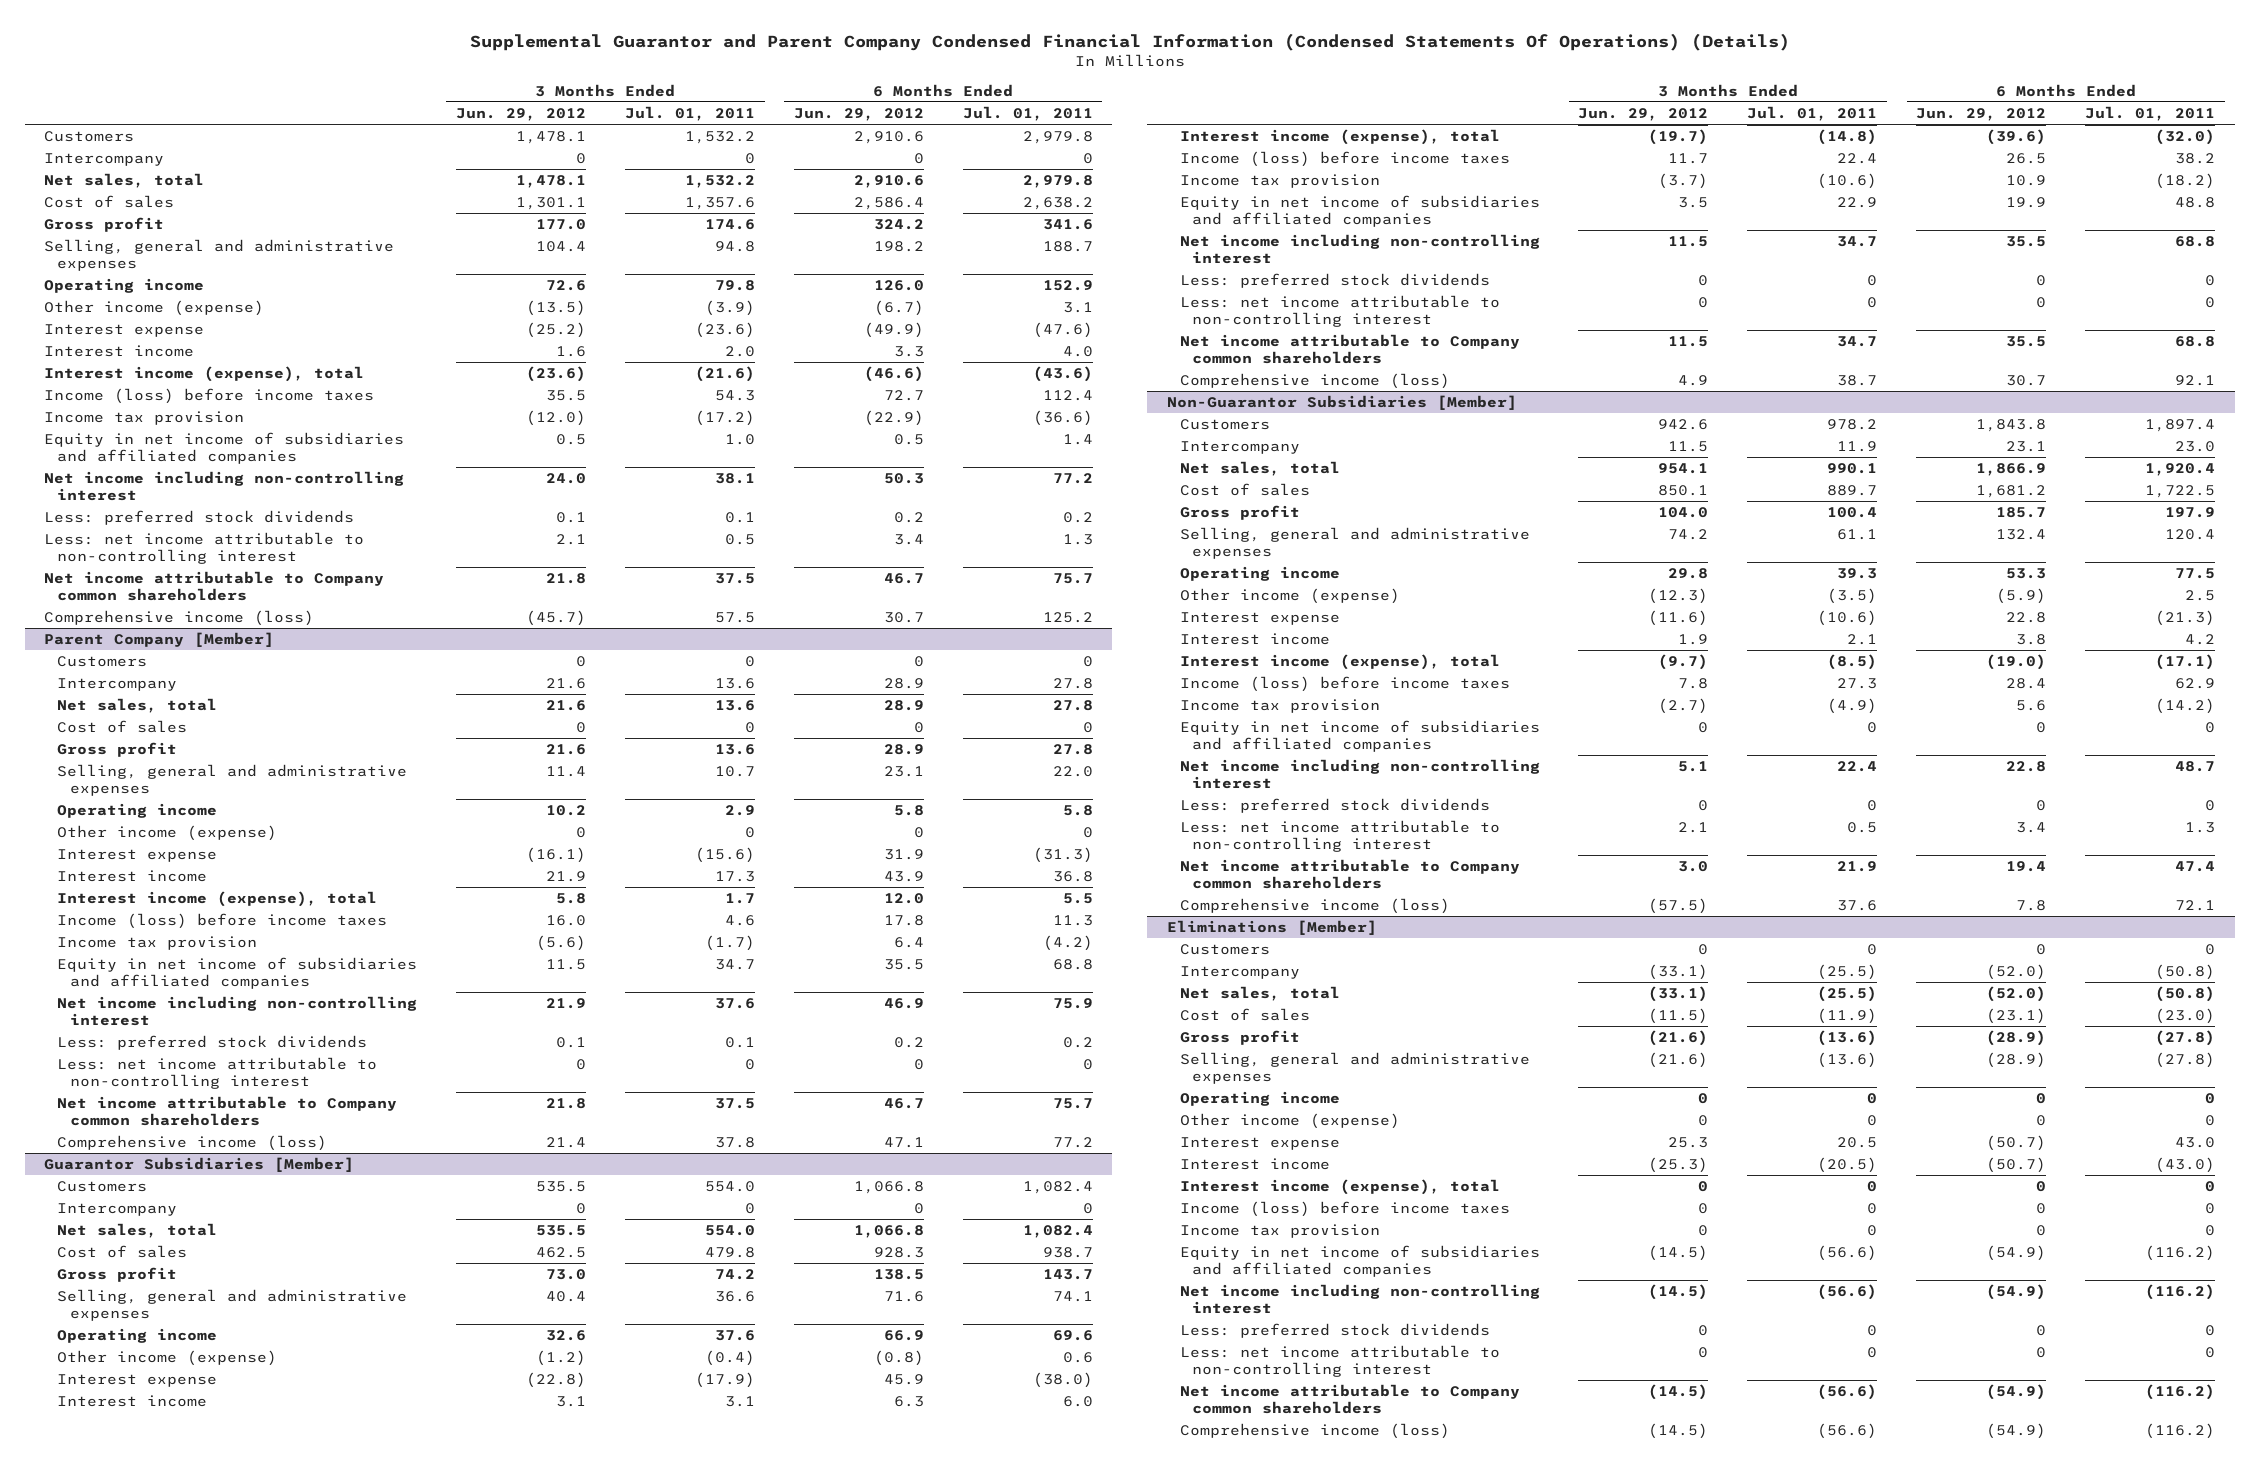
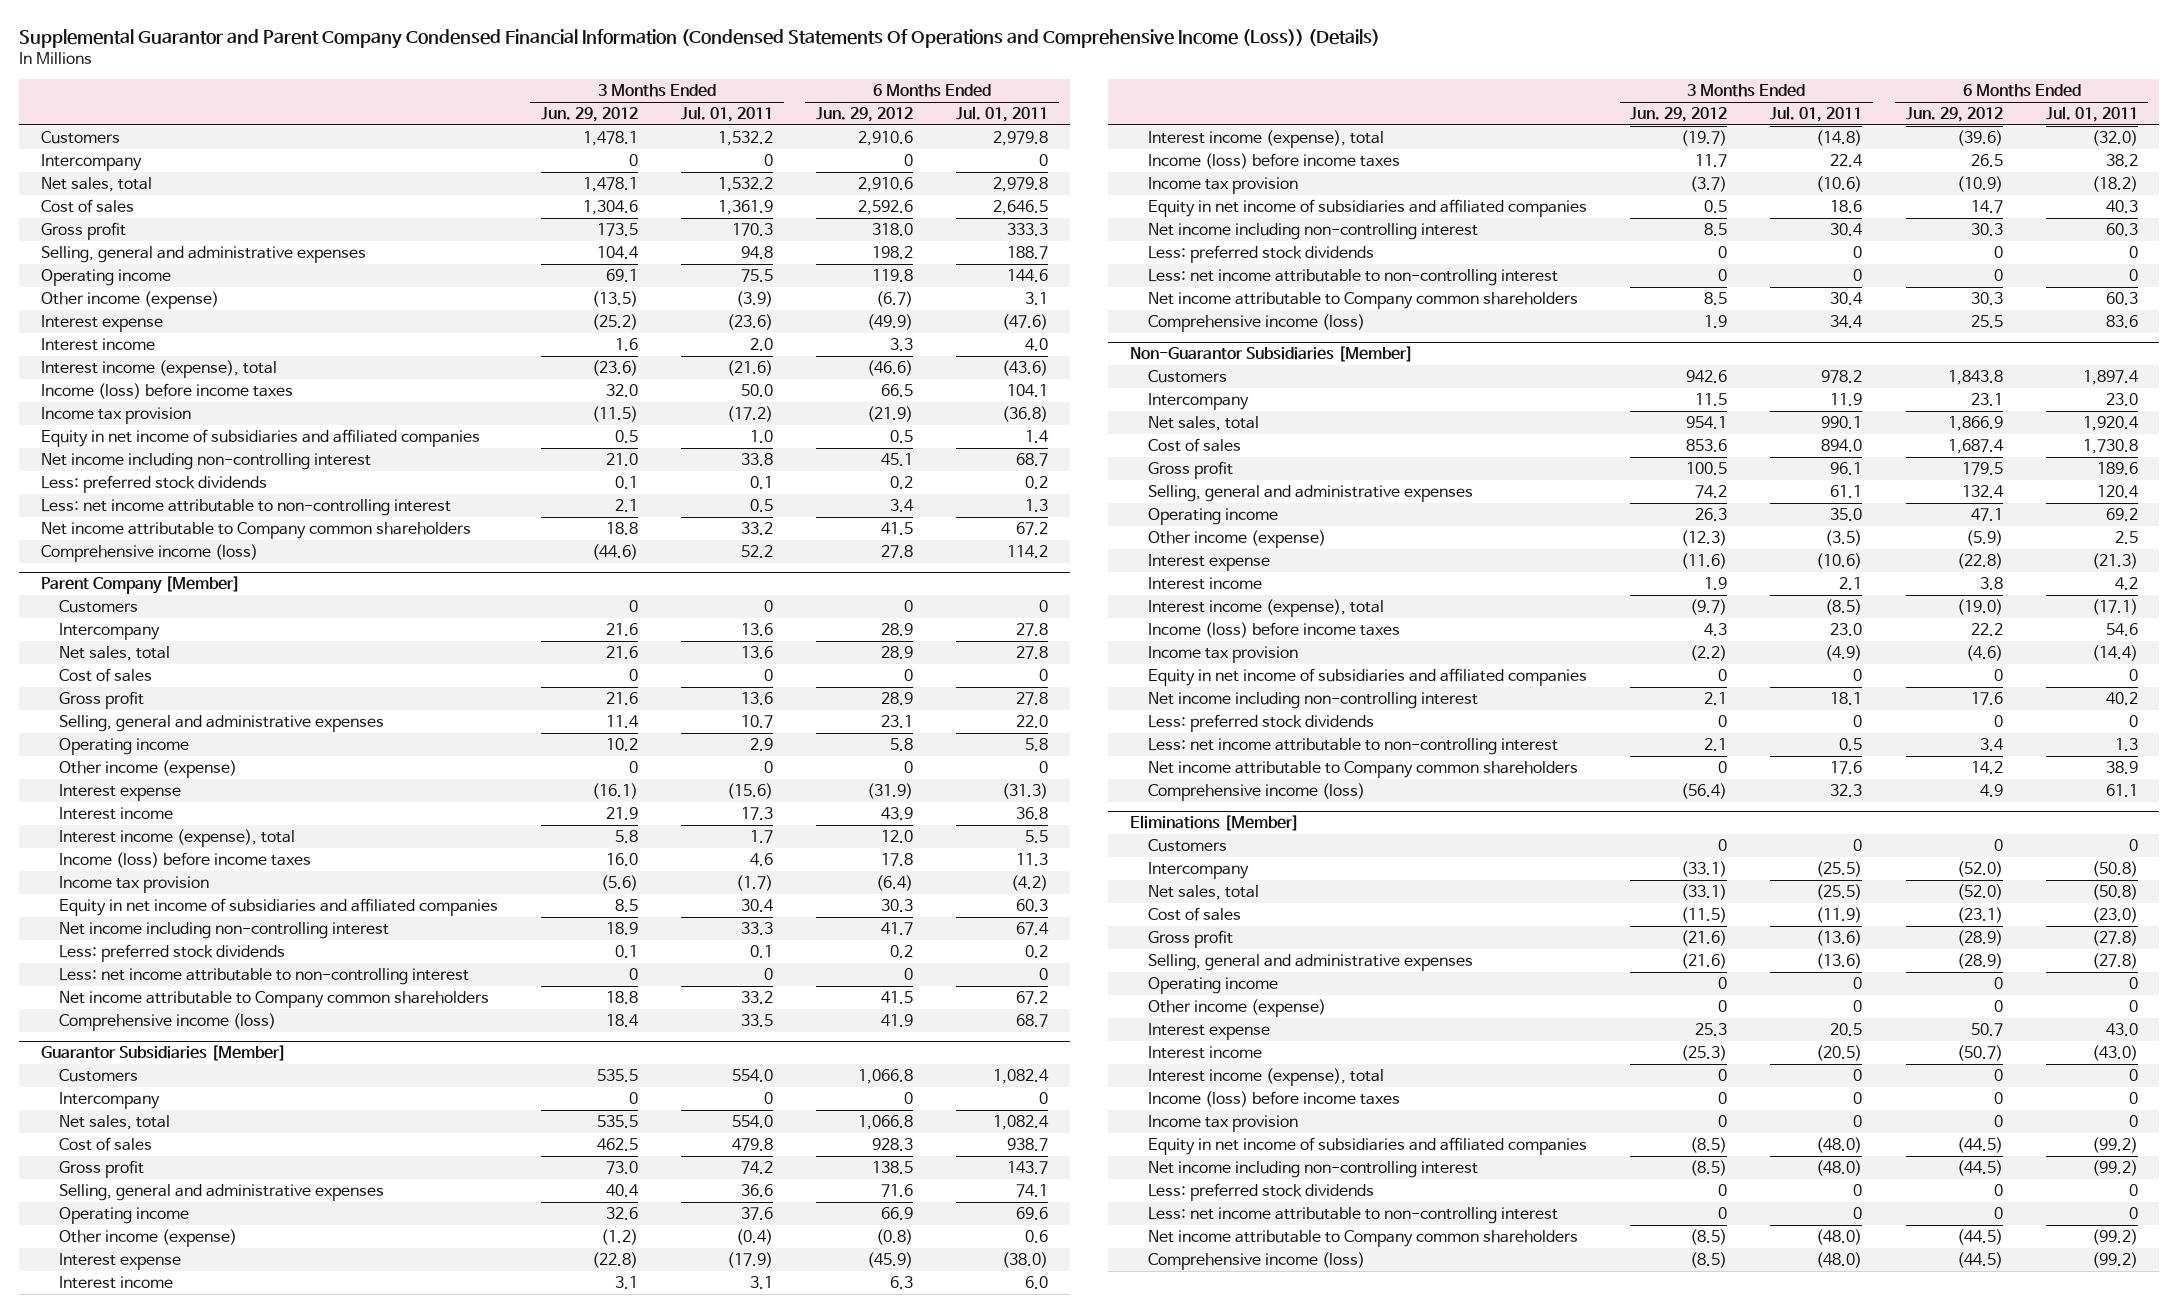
- Supplemental Guarantor and Parent Company Condensed Financial Information (Condensed Statements Of Operations) (Details)
+ Supplemental Guarantor and Parent Company Condensed Financial Information (Condensed Statements Of Operations and Comprehensive Income (Loss)) (Details)
- Cost of sales | 1,301.1 | 1,357.6 | 2,586.4 | 2,638.2
- Gross profit | 177.0 | 174.6 | 324.2 | 341.6
+ Cost of sales | 1,304.6 | 1,361.9 | 2,592.6 | 2,646.5
+ Gross profit | 173.5 | 170.3 | 318.0 | 333.3
- Operating income | 72.6 | 79.8 | 126.0 | 152.9
+ Operating income | 69.1 | 75.5 | 119.8 | 144.6
- Income (loss) before income taxes | 35.5 | 54.3 | 72.7 | 112.4
- Income tax provision | (12.0) | (17.2) | (22.9) | (36.6)
+ Income (loss) before income taxes | 32.0 | 50.0 | 66.5 | 104.1
+ Income tax provision | (11.5) | (17.2) | (21.9) | (36.8)
- Net income including non-controlling interest | 24.0 | 38.1 | 50.3 | 77.2
+ Net income including non-controlling interest | 21.0 | 33.8 | 45.1 | 68.7
- Net income attributable to Company common shareholders | 21.8 | 37.5 | 46.7 | 75.7
- Comprehensive income (loss) | (45.7) | 57.5 | 30.7 | 125.2
+ Net income attributable to Company common shareholders | 18.8 | 33.2 | 41.5 | 67.2
+ Comprehensive income (loss) | (44.6) | 52.2 | 27.8 | 114.2
@ Parent Company [Member]
- Interest expense | (16.1) | (15.6) | 31.9 | (31.3)
+ Interest expense | (16.1) | (15.6) | (31.9) | (31.3)
- Income tax provision | (5.6) | (1.7) | 6.4 | (4.2)
- Equity in net income of subsidiaries and affiliated companies | 11.5 | 34.7 | 35.5 | 68.8
- Net income including non-controlling interest | 21.9 | 37.6 | 46.9 | 75.9
+ Income tax provision | (5.6) | (1.7) | (6.4) | (4.2)
+ Equity in net income of subsidiaries and affiliated companies | 8.5 | 30.4 | 30.3 | 60.3
+ Net income including non-controlling interest | 18.9 | 33.3 | 41.7 | 67.4
- Net income attributable to Company common shareholders | 21.8 | 37.5 | 46.7 | 75.7
- Comprehensive income (loss) | 21.4 | 37.8 | 47.1 | 77.2
+ Net income attributable to Company common shareholders | 18.8 | 33.2 | 41.5 | 67.2
+ Comprehensive income (loss) | 18.4 | 33.5 | 41.9 | 68.7
@ Guarantor Subsidiaries [Member]
- Interest expense | (22.8) | (17.9) | 45.9 | (38.0)
+ Interest expense | (22.8) | (17.9) | (45.9) | (38.0)
- Income tax provision | (3.7) | (10.6) | 10.9 | (18.2)
- Equity in net income of subsidiaries and affiliated companies | 3.5 | 22.9 | 19.9 | 48.8
- Net income including non-controlling interest | 11.5 | 34.7 | 35.5 | 68.8
+ Income tax provision | (3.7) | (10.6) | (10.9) | (18.2)
+ Equity in net income of subsidiaries and affiliated companies | 0.5 | 18.6 | 14.7 | 40.3
+ Net income including non-controlling interest | 8.5 | 30.4 | 30.3 | 60.3
- Net income attributable to Company common shareholders | 11.5 | 34.7 | 35.5 | 68.8
- Comprehensive income (loss) | 4.9 | 38.7 | 30.7 | 92.1
+ Net income attributable to Company common shareholders | 8.5 | 30.4 | 30.3 | 60.3
+ Comprehensive income (loss) | 1.9 | 34.4 | 25.5 | 83.6
@ Non-Guarantor Subsidiaries [Member]
- Cost of sales | 850.1 | 889.7 | 1,681.2 | 1,722.5
- Gross profit | 104.0 | 100.4 | 185.7 | 197.9
+ Cost of sales | 853.6 | 894.0 | 1,687.4 | 1,730.8
+ Gross profit | 100.5 | 96.1 | 179.5 | 189.6
- Operating income | 29.8 | 39.3 | 53.3 | 77.5
+ Operating income | 26.3 | 35.0 | 47.1 | 69.2
- Interest expense | (11.6) | (10.6) | 22.8 | (21.3)
+ Interest expense | (11.6) | (10.6) | (22.8) | (21.3)
- Income (loss) before income taxes | 7.8 | 27.3 | 28.4 | 62.9
- Income tax provision | (2.7) | (4.9) | 5.6 | (14.2)
+ Income (loss) before income taxes | 4.3 | 23.0 | 22.2 | 54.6
+ Income tax provision | (2.2) | (4.9) | (4.6) | (14.4)
- Net income including non-controlling interest | 5.1 | 22.4 | 22.8 | 48.7
+ Net income including non-controlling interest | 2.1 | 18.1 | 17.6 | 40.2
- Net income attributable to Company common shareholders | 3.0 | 21.9 | 19.4 | 47.4
- Comprehensive income (loss) | (57.5) | 37.6 | 7.8 | 72.1
+ Net income attributable to Company common shareholders | 0 | 17.6 | 14.2 | 38.9
+ Comprehensive income (loss) | (56.4) | 32.3 | 4.9 | 61.1
@ Eliminations [Member]
- Interest expense | 25.3 | 20.5 | (50.7) | 43.0
+ Interest expense | 25.3 | 20.5 | 50.7 | 43.0
- Equity in net income of subsidiaries and affiliated companies | (14.5) | (56.6) | (54.9) | (116.2)
- Net income including non-controlling interest | (14.5) | (56.6) | (54.9) | (116.2)
+ Equity in net income of subsidiaries and affiliated companies | (8.5) | (48.0) | (44.5) | (99.2)
+ Net income including non-controlling interest | (8.5) | (48.0) | (44.5) | (99.2)
- Net income attributable to Company common shareholders | (14.5) | (56.6) | (54.9) | (116.2)
- Comprehensive income (loss) | (14.5) | (56.6) | (54.9) | (116.2)
+ Net income attributable to Company common shareholders | (8.5) | (48.0) | (44.5) | (99.2)
+ Comprehensive income (loss) | (8.5) | (48.0) | (44.5) | (99.2)

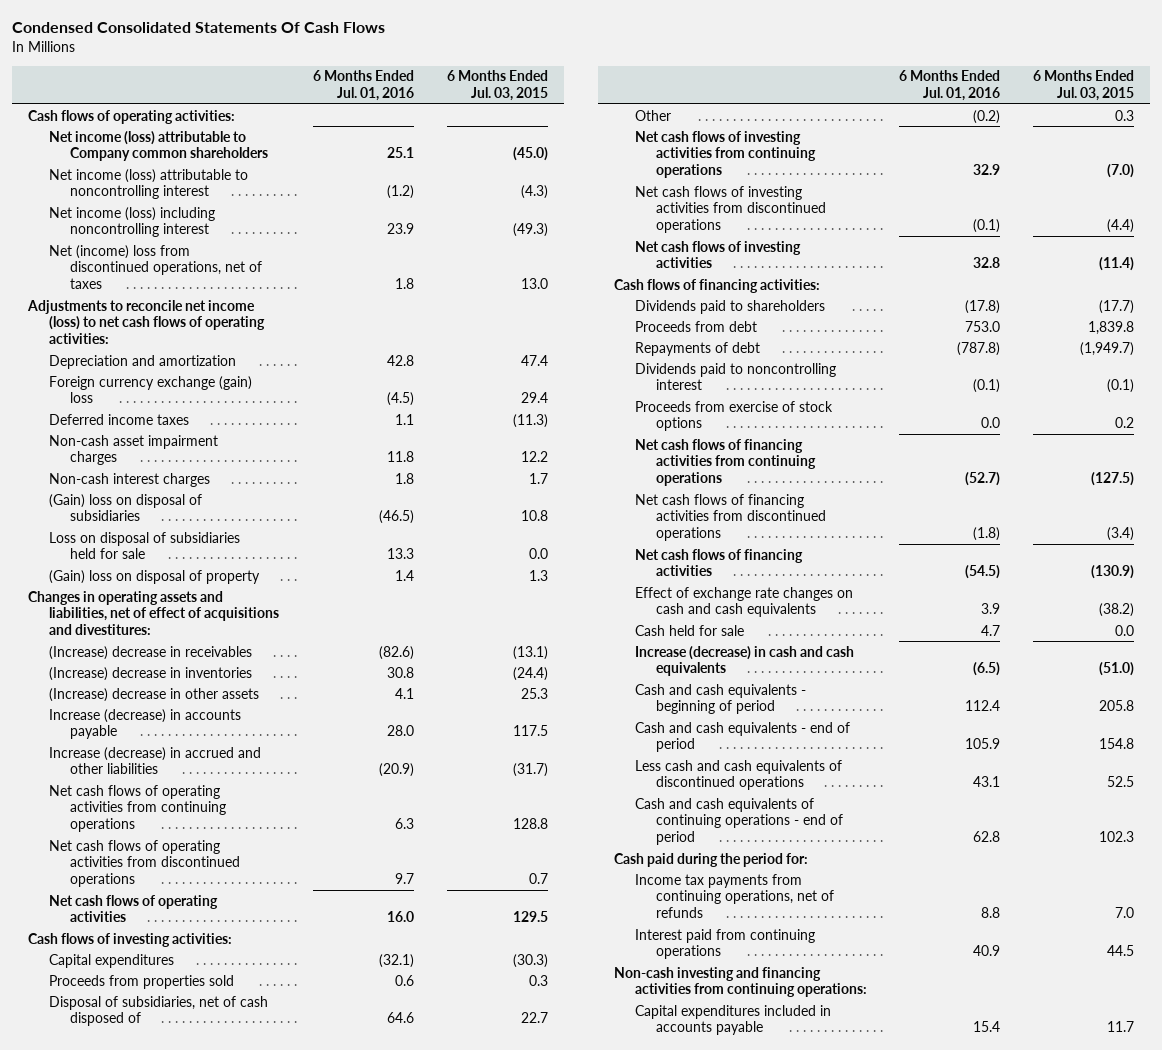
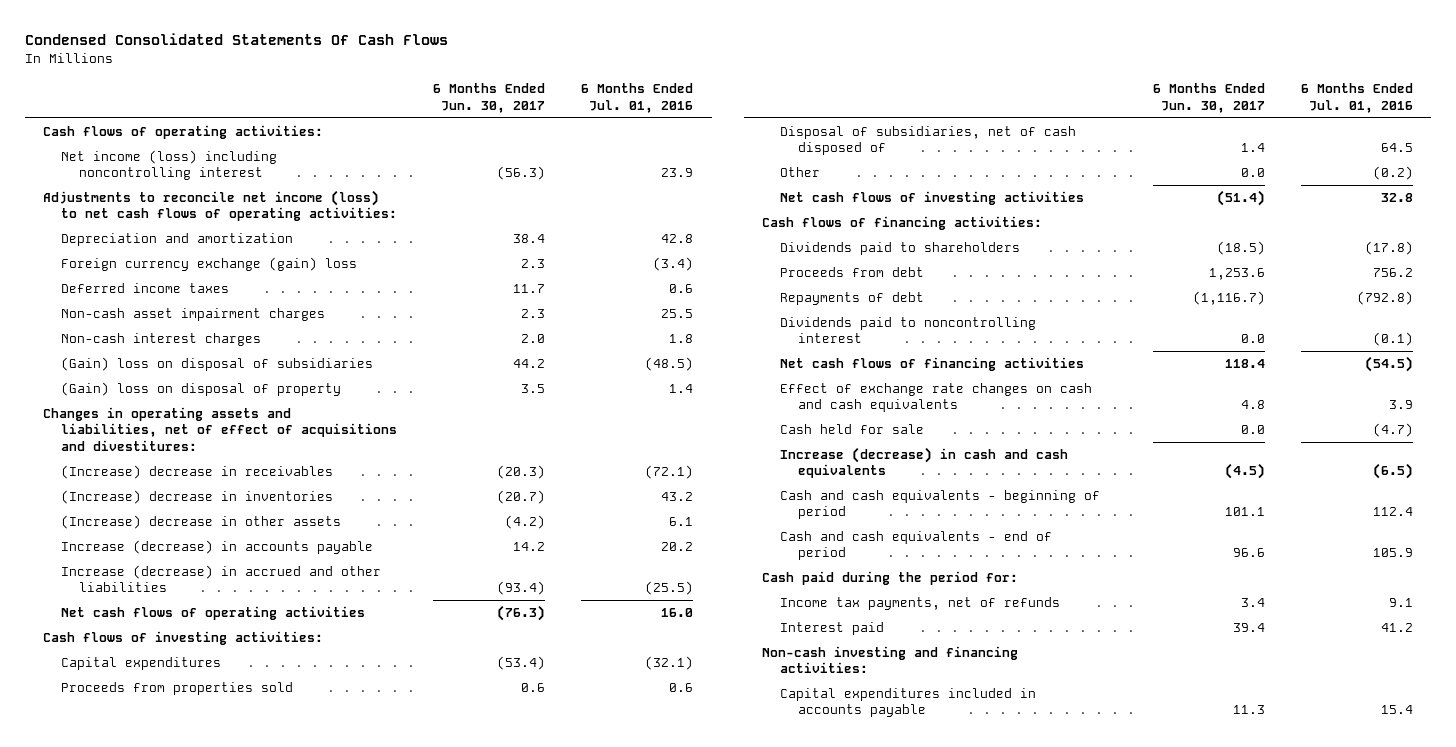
- | 6 Months Ended Jul. 01, 2016 | 6 Months Ended Jul. 03, 2015
+ | 6 Months Ended Jun. 30, 2017 | 6 Months Ended Jul. 01, 2016
- Net income (loss) attributable to Company common shareholders | 25.1 | (45.0)
- Net income (loss) attributable to noncontrolling interest | (1.2) | (4.3)
- Net (income) loss from discontinued operations, net of taxes | 1.8 | 13.0
- Foreign currency exchange (gain) loss | (4.5) | 29.4
- Deferred income taxes | 1.1 | (11.3)
- Non-cash asset impairment charges | 11.8 | 12.2
+ Foreign currency exchange (gain) loss | 2.3 | (3.4)
+ Deferred income taxes | 11.7 | 0.6
+ Non-cash asset impairment charges | 2.3 | 25.5
- (Gain) loss on disposal of subsidiaries | (46.5) | 10.8
- Loss on disposal of subsidiaries held for sale | 13.3 | 0.0
+ (Gain) loss on disposal of subsidiaries | 44.2 | (48.5)
- (Increase) decrease in receivables | (82.6) | (13.1)
- (Increase) decrease in inventories | 30.8 | (24.4)
- (Increase) decrease in other assets | 4.1 | 25.3
- Increase (decrease) in accounts payable | 28.0 | 117.5
- Increase (decrease) in accrued and other liabilities | (20.9) | (31.7)
- Net cash flows of operating activities from continuing operations | 6.3 | 128.8
- Net cash flows of operating activities from discontinued operations | 9.7 | 0.7
+ (Increase) decrease in receivables | (20.3) | (72.1)
+ (Increase) decrease in inventories | (20.7) | 43.2
+ (Increase) decrease in other assets | (4.2) | 6.1
+ Increase (decrease) in accounts payable | 14.2 | 20.2
+ Increase (decrease) in accrued and other liabilities | (93.4) | (25.5)
- Disposal of subsidiaries, net of cash disposed of | 64.6 | 22.7
+ Disposal of subsidiaries, net of cash disposed of | 1.4 | 64.5
- Net cash flows of investing activities from continuing operations | 32.9 | (7.0)
- Net cash flows of investing activities from discontinued operations | (0.1) | (4.4)
- Proceeds from debt | 753.0 | 1,839.8
- Repayments of debt | (787.8) | (1,949.7)
+ Proceeds from debt | 1,253.6 | 756.2
+ Repayments of debt | (1,116.7) | (792.8)
- Proceeds from exercise of stock options | 0.0 | 0.2
- Net cash flows of financing activities from continuing operations | (52.7) | (127.5)
- Net cash flows of financing activities from discontinued operations | (1.8) | (3.4)
- Cash held for sale | 4.7 | 0.0
+ Cash held for sale | 0.0 | (4.7)
- Less cash and cash equivalents of discontinued operations | 43.1 | 52.5
- Cash and cash equivalents of continuing operations - end of period | 62.8 | 102.3
- Income tax payments from continuing operations, net of refunds | 8.8 | 7.0
- Interest paid from continuing operations | 40.9 | 44.5
- Non-cash investing and financing activities from continuing operations:
+ Income tax payments, net of refunds | 3.4 | 9.1
+ Interest paid | 39.4 | 41.2
+ Non-cash investing and financing activities:

